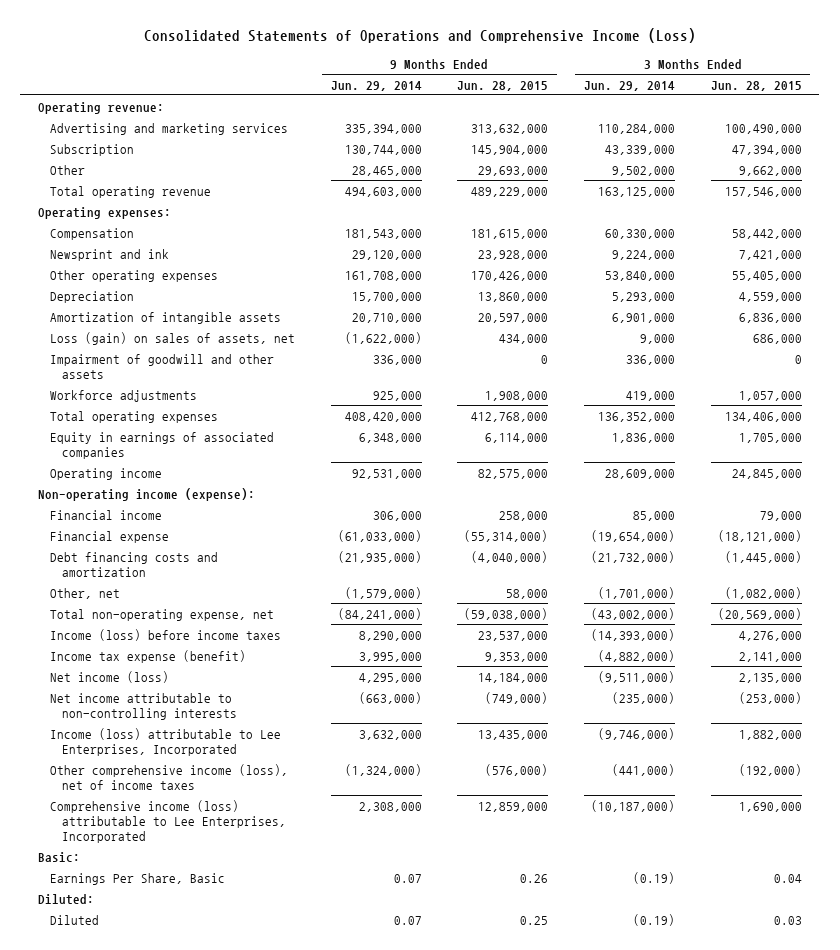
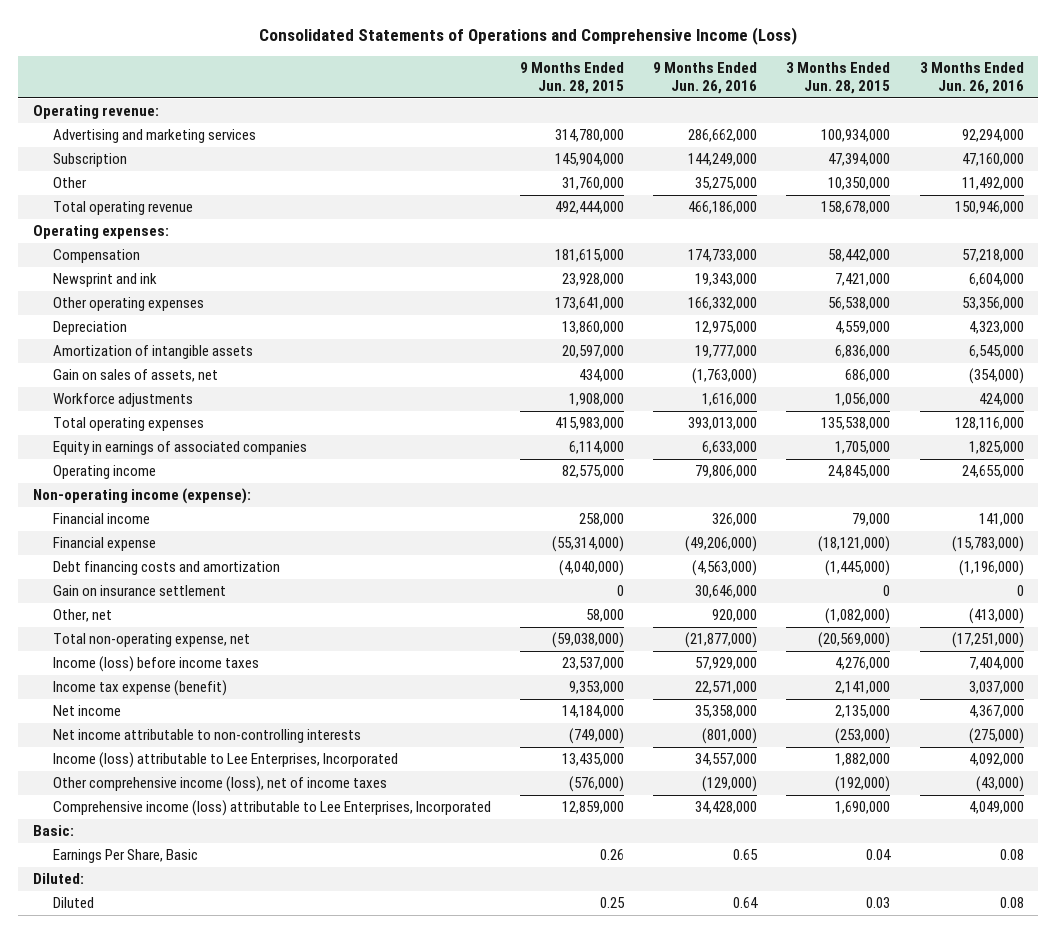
- | 9 Months Ended Jun. 29, 2014 | 9 Months Ended Jun. 28, 2015 | 3 Months Ended Jun. 29, 2014 | 3 Months Ended Jun. 28, 2015
+ | 9 Months Ended Jun. 28, 2015 | 9 Months Ended Jun. 26, 2016 | 3 Months Ended Jun. 28, 2015 | 3 Months Ended Jun. 26, 2016
- Advertising and marketing services | 335,394,000 | 313,632,000 | 110,284,000 | 100,490,000
+ Advertising and marketing services | 314,780,000 | 286,662,000 | 100,934,000 | 92,294,000
- Other | 28,465,000 | 29,693,000 | 9,502,000 | 9,662,000
- Total operating revenue | 494,603,000 | 489,229,000 | 163,125,000 | 157,546,000
+ Other | 31,760,000 | 35,275,000 | 10,350,000 | 11,492,000
+ Total operating revenue | 492,444,000 | 466,186,000 | 158,678,000 | 150,946,000
- Other operating expenses | 161,708,000 | 170,426,000 | 53,840,000 | 55,405,000
+ Other operating expenses | 173,641,000 | 166,332,000 | 56,538,000 | 53,356,000
- Loss (gain) on sales of assets, net | (1,622,000) | 434,000 | 9,000 | 686,000
- Impairment of goodwill and other assets | 336,000 | 0 | 336,000 | 0
- Workforce adjustments | 925,000 | 1,908,000 | 419,000 | 1,057,000
- Total operating expenses | 408,420,000 | 412,768,000 | 136,352,000 | 134,406,000
+ Gain on sales of assets, net | 434,000 | (1,763,000) | 686,000 | (354,000)
+ Workforce adjustments | 1,908,000 | 1,616,000 | 1,056,000 | 424,000
+ Total operating expenses | 415,983,000 | 393,013,000 | 135,538,000 | 128,116,000
+ Gain on insurance settlement | 0 | 30,646,000 | 0 | 0
- Net income (loss) | 4,295,000 | 14,184,000 | (9,511,000) | 2,135,000
+ Net income | 14,184,000 | 35,358,000 | 2,135,000 | 4,367,000

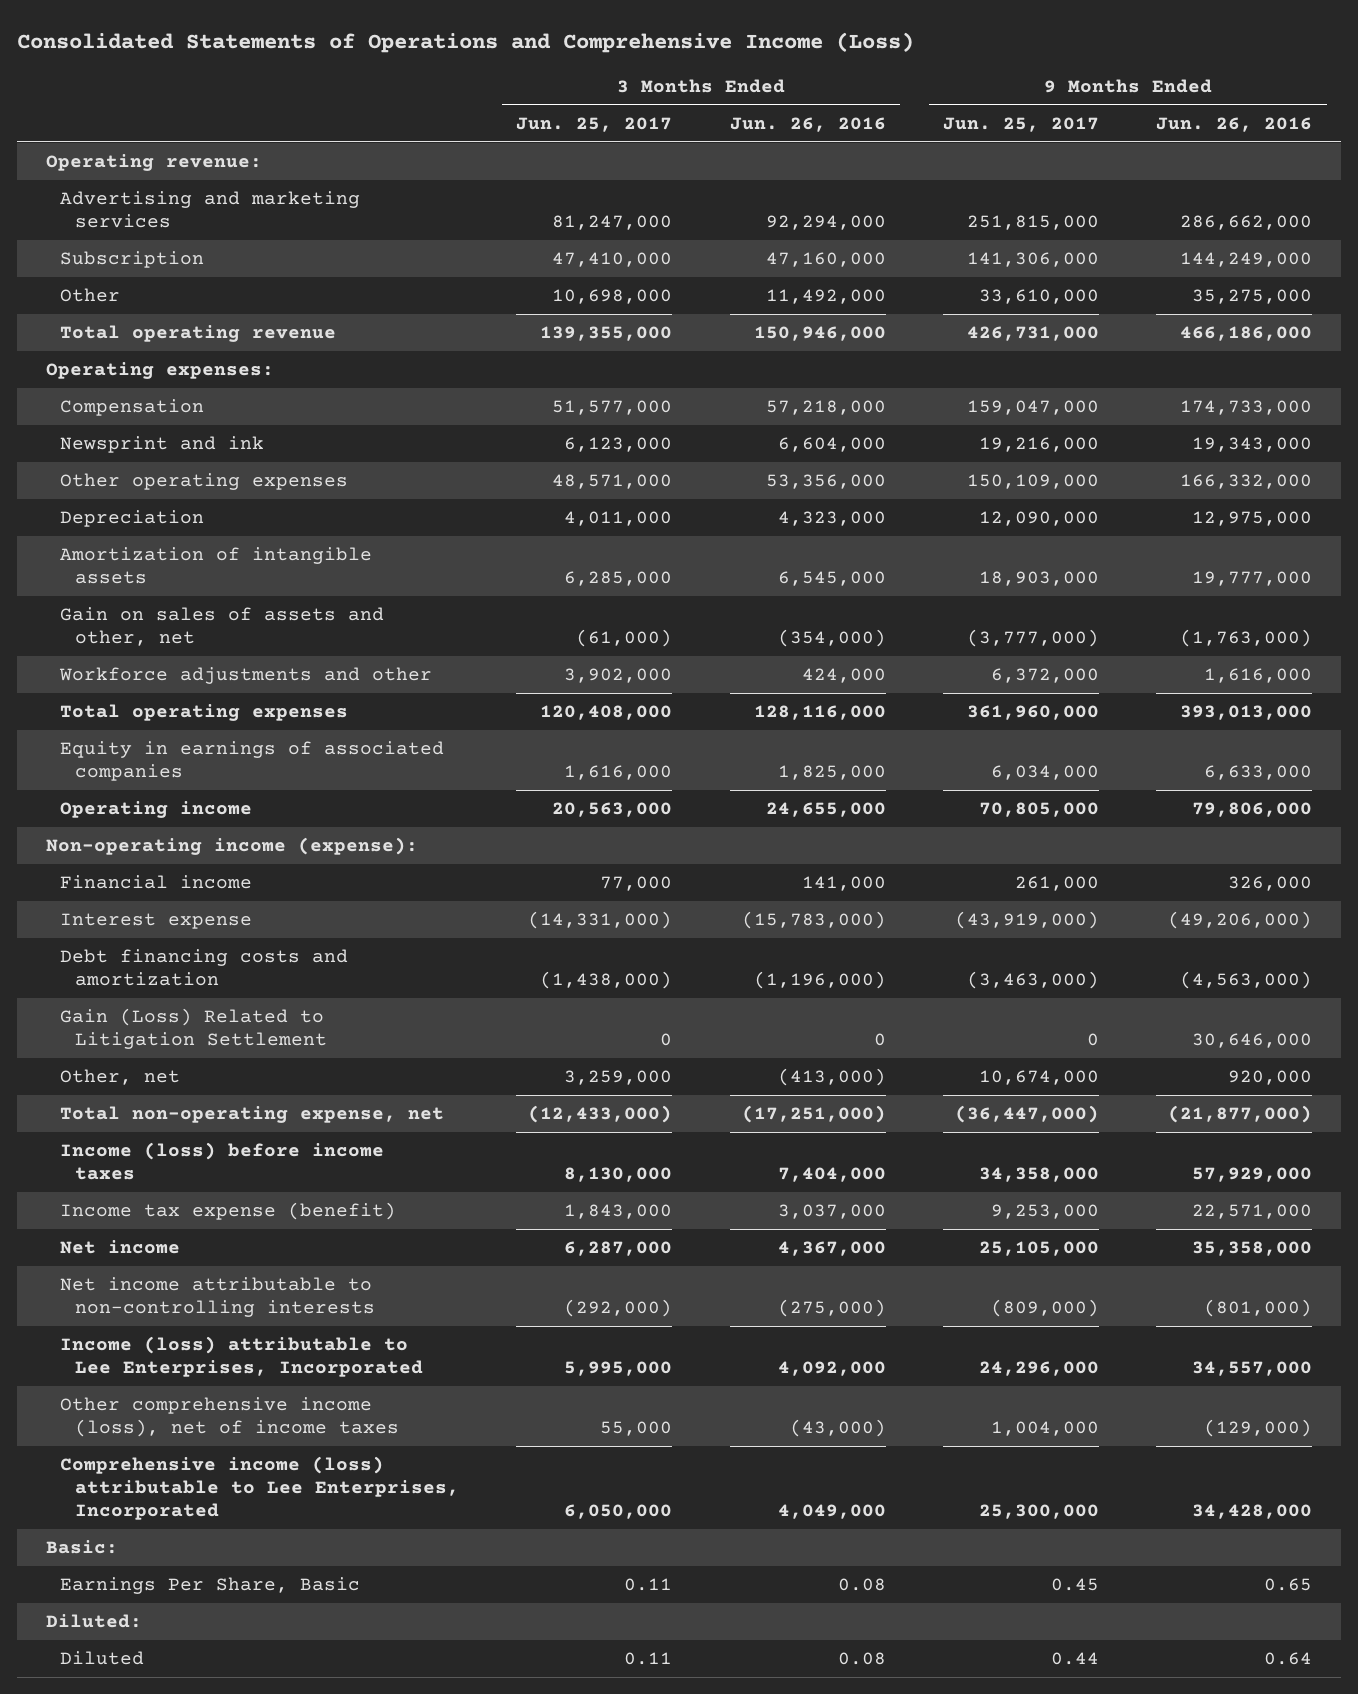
- | 9 Months Ended Jun. 28, 2015 | 9 Months Ended Jun. 26, 2016 | 3 Months Ended Jun. 28, 2015 | 3 Months Ended Jun. 26, 2016
+ | 3 Months Ended Jun. 25, 2017 | 3 Months Ended Jun. 26, 2016 | 9 Months Ended Jun. 25, 2017 | 9 Months Ended Jun. 26, 2016
- Gain on sales of assets, net | 434,000 | (1,763,000) | 686,000 | (354,000)
- Workforce adjustments | 1,908,000 | 1,616,000 | 1,056,000 | 424,000
+ Gain on sales of assets and other, net | (61,000) | (354,000) | (3,777,000) | (1,763,000)
+ Workforce adjustments and other | 3,902,000 | 424,000 | 6,372,000 | 1,616,000
- Financial expense | (55,314,000) | (49,206,000) | (18,121,000) | (15,783,000)
+ Interest expense | (14,331,000) | (15,783,000) | (43,919,000) | (49,206,000)
- Gain on insurance settlement | 0 | 30,646,000 | 0 | 0
+ Gain (Loss) Related to Litigation Settlement | 0 | 0 | 0 | 30,646,000

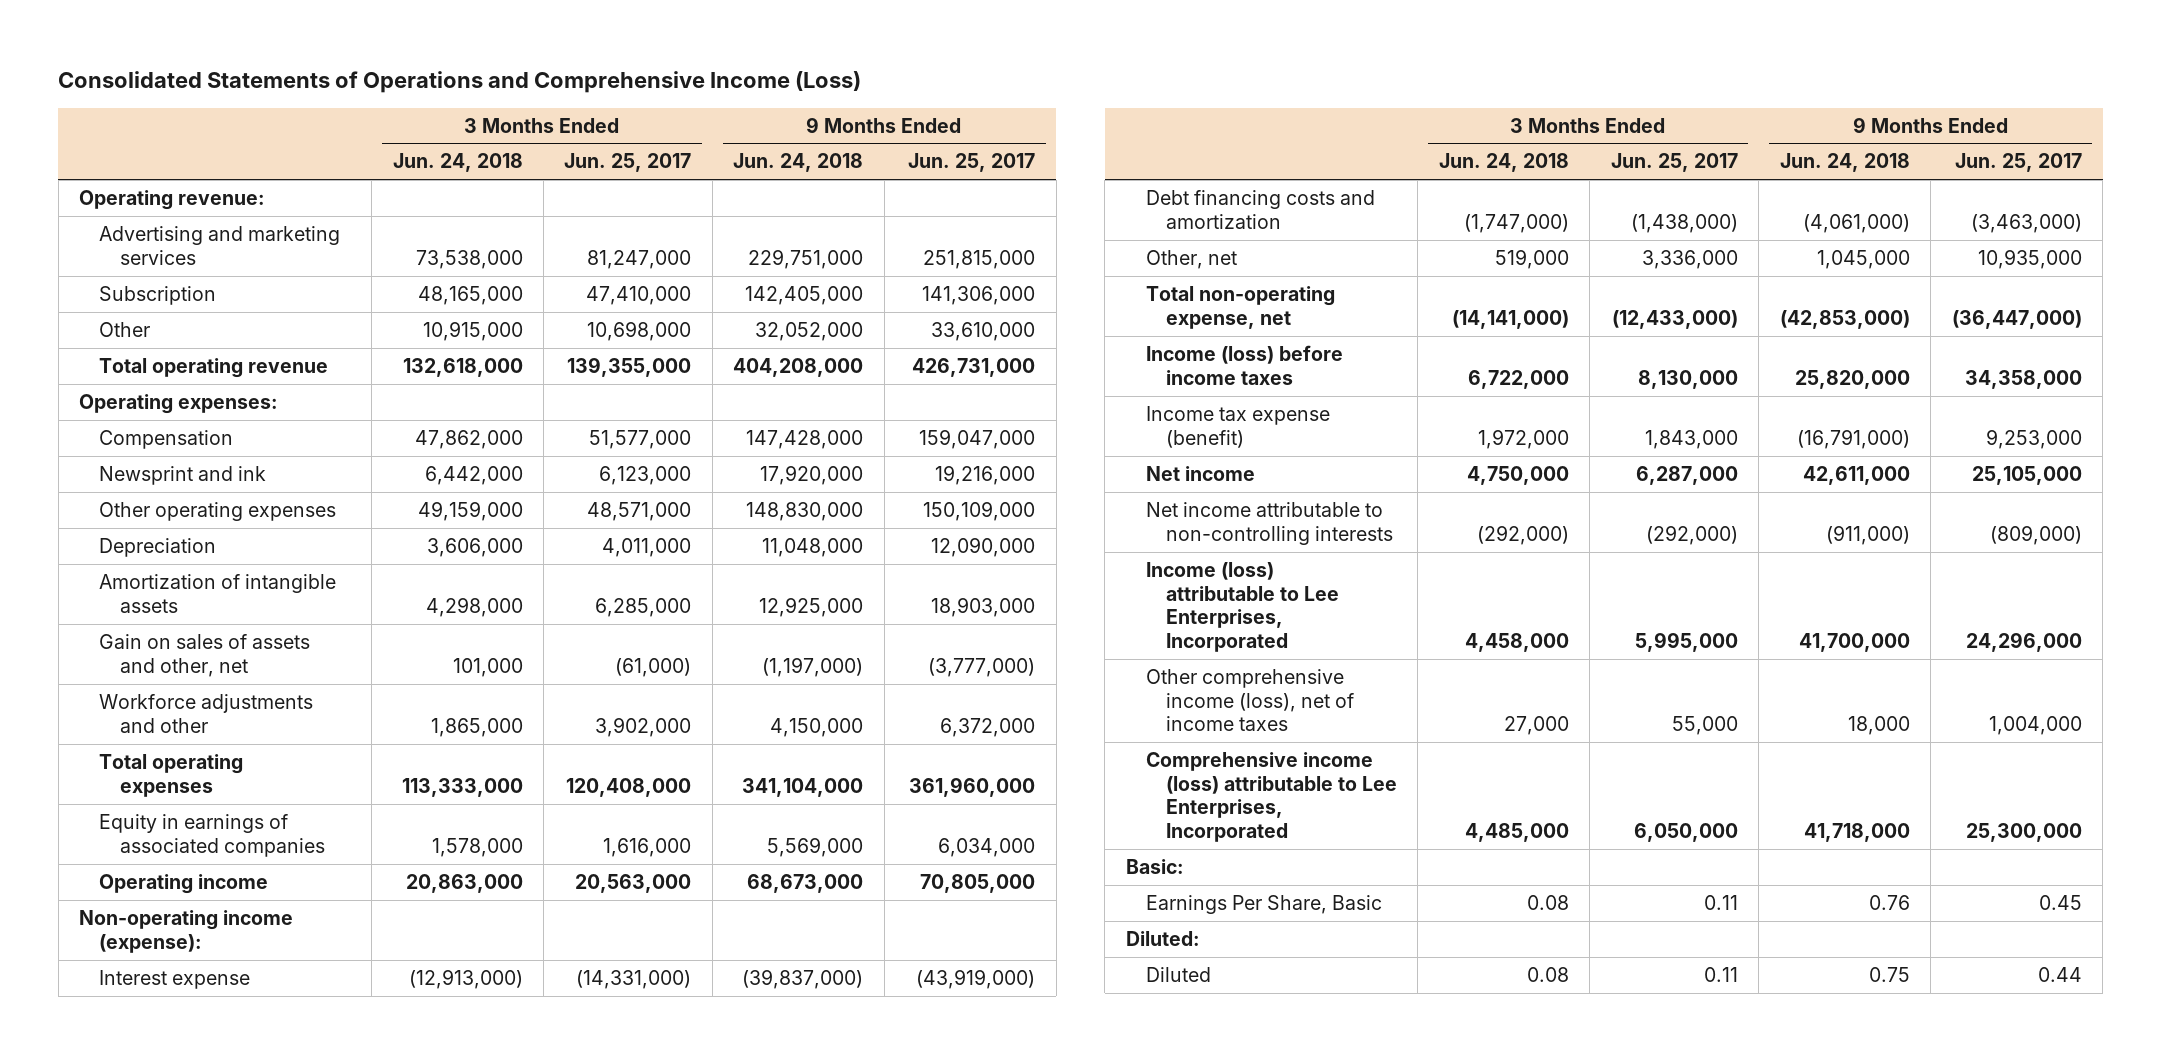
- | 3 Months Ended Jun. 25, 2017 | 3 Months Ended Jun. 26, 2016 | 9 Months Ended Jun. 25, 2017 | 9 Months Ended Jun. 26, 2016
+ | 3 Months Ended Jun. 24, 2018 | 3 Months Ended Jun. 25, 2017 | 9 Months Ended Jun. 24, 2018 | 9 Months Ended Jun. 25, 2017
- Financial income | 77,000 | 141,000 | 261,000 | 326,000
- Gain (Loss) Related to Litigation Settlement | 0 | 0 | 0 | 30,646,000
- Other, net | 3,259,000 | (413,000) | 10,674,000 | 920,000
+ Other, net | 519,000 | 3,336,000 | 1,045,000 | 10,935,000

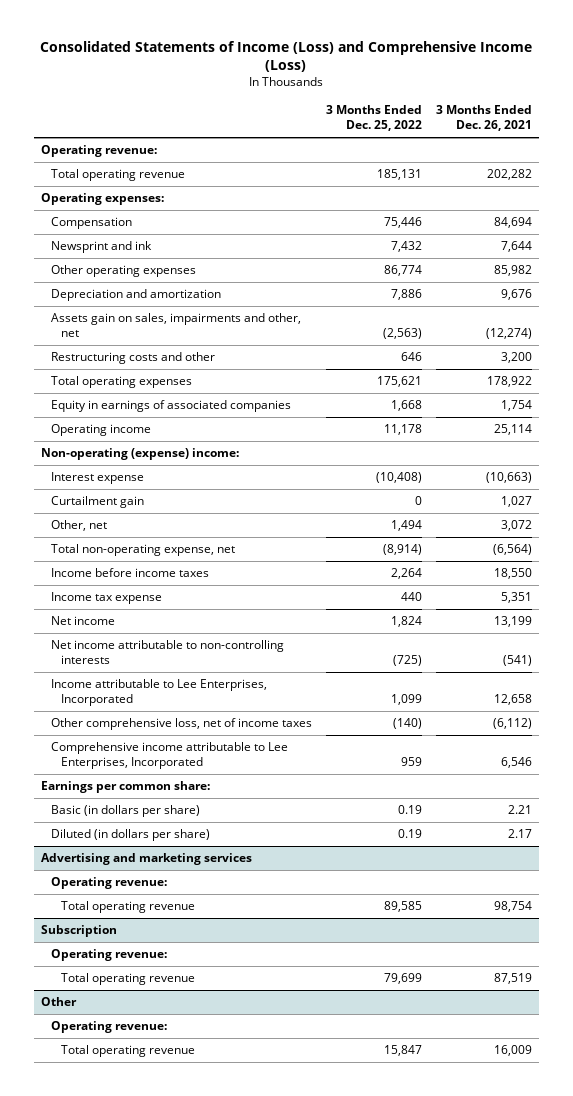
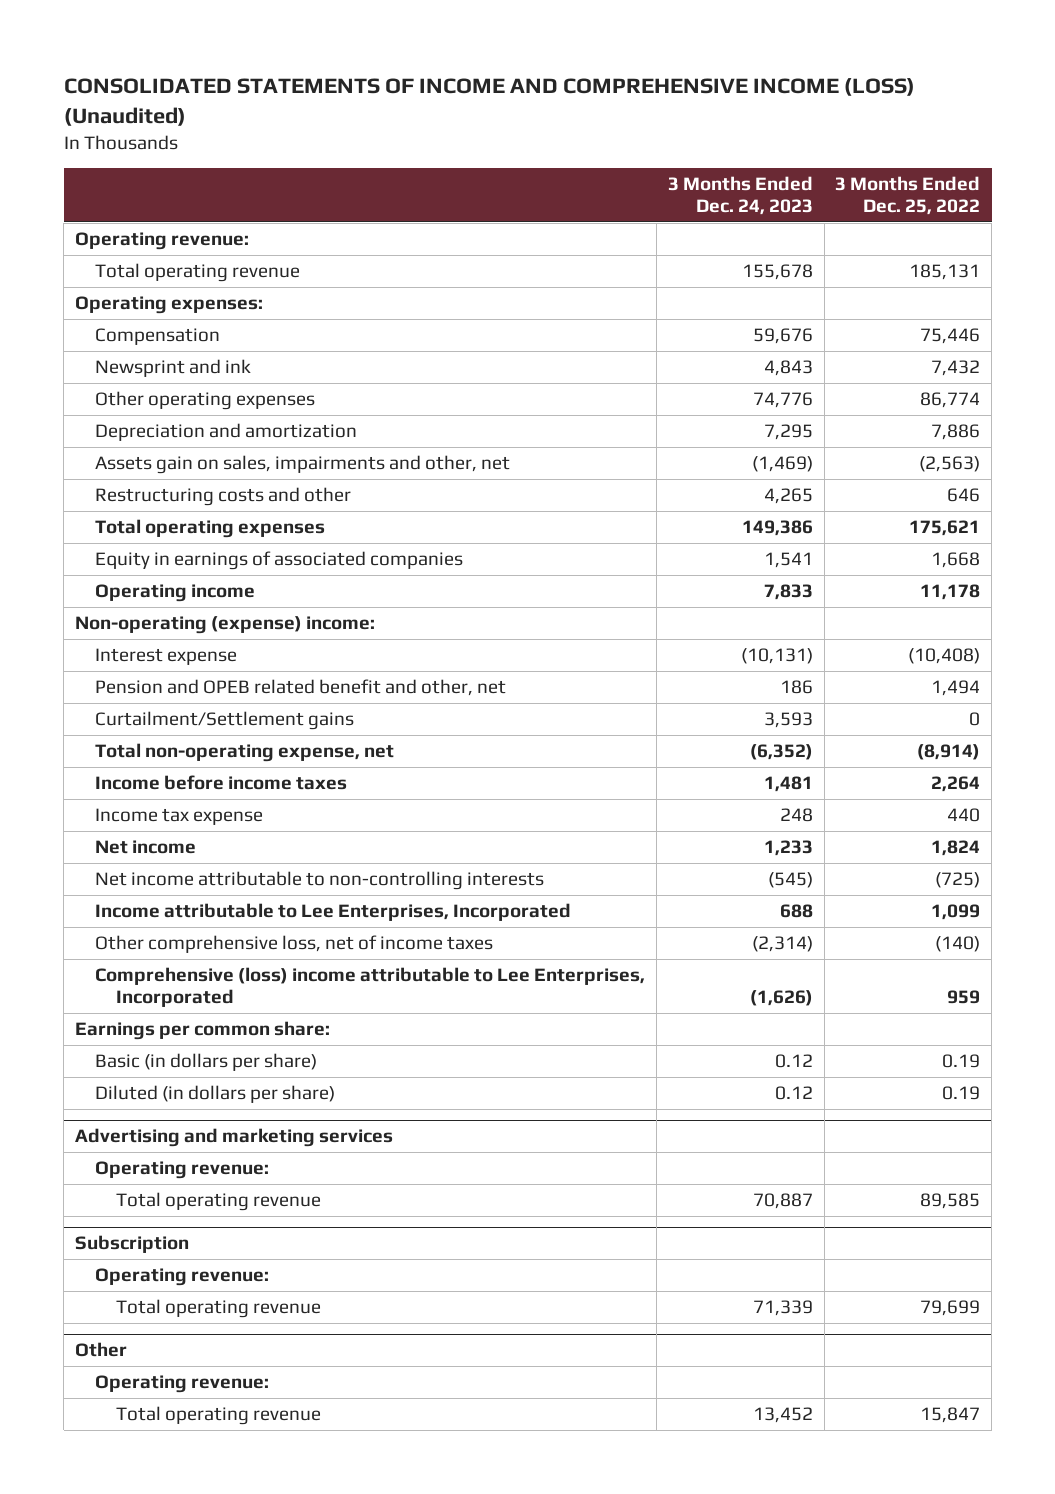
- Consolidated Statements of Income (Loss) and Comprehensive Income (Loss)
+ CONSOLIDATED STATEMENTS OF INCOME AND COMPREHENSIVE INCOME (LOSS) (Unaudited)
- | 3 Months Ended Dec. 25, 2022 | 3 Months Ended Dec. 26, 2021
+ | 3 Months Ended Dec. 24, 2023 | 3 Months Ended Dec. 25, 2022
- Curtailment gain | 0 | 1,027
- Other, net | 1,494 | 3,072
+ Pension and OPEB related benefit and other, net | 186 | 1,494
+ Curtailment/Settlement gains | 3,593 | 0
- Comprehensive income attributable to Lee Enterprises, Incorporated | 959 | 6,546
+ Comprehensive (loss) income attributable to Lee Enterprises, Incorporated | (1,626) | 959

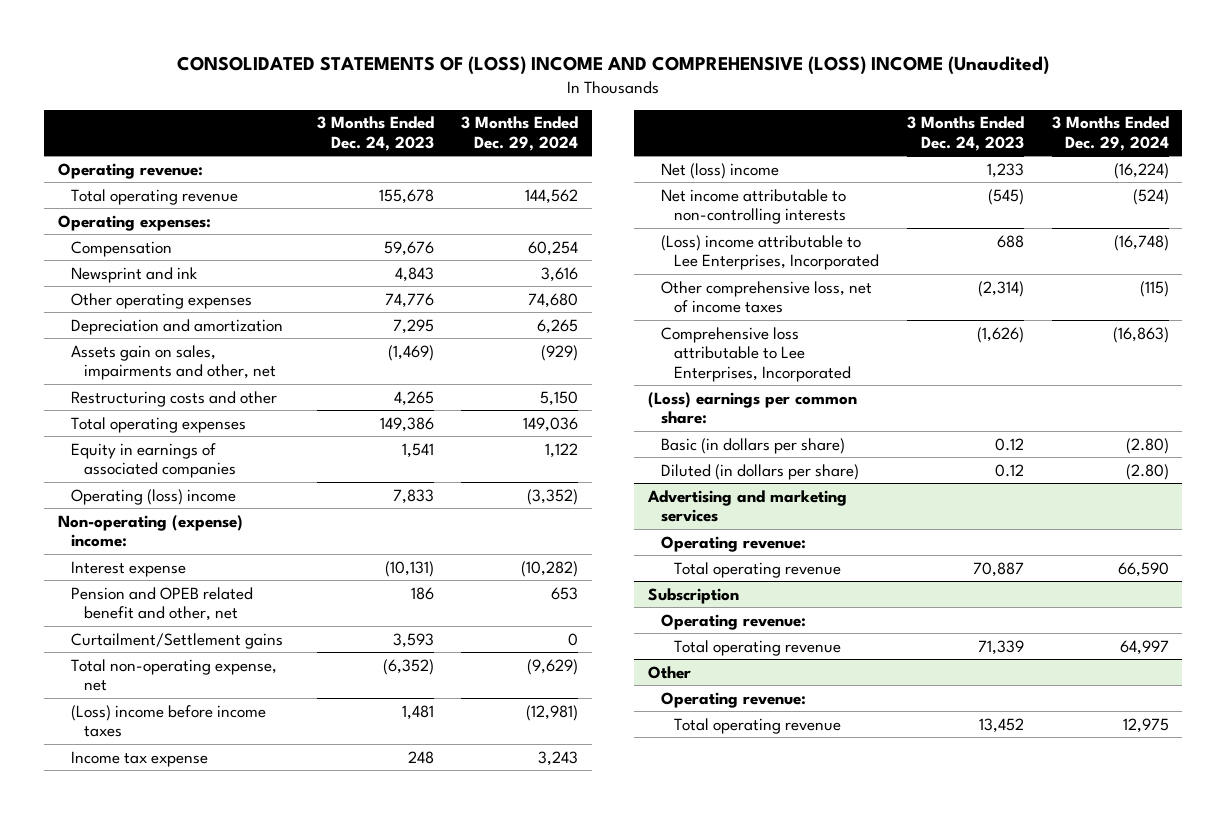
- CONSOLIDATED STATEMENTS OF INCOME AND COMPREHENSIVE INCOME (LOSS) (Unaudited)
+ CONSOLIDATED STATEMENTS OF (LOSS) INCOME AND COMPREHENSIVE (LOSS) INCOME (Unaudited)
- | 3 Months Ended Dec. 24, 2023 | 3 Months Ended Dec. 25, 2022
+ | 3 Months Ended Dec. 24, 2023 | 3 Months Ended Dec. 29, 2024
- Operating income | 7,833 | 11,178
+ Operating (loss) income | 7,833 | (3,352)
- Income before income taxes | 1,481 | 2,264
+ (Loss) income before income taxes | 1,481 | (12,981)
- Net income | 1,233 | 1,824
+ Net (loss) income | 1,233 | (16,224)
- Income attributable to Lee Enterprises, Incorporated | 688 | 1,099
+ (Loss) income attributable to Lee Enterprises, Incorporated | 688 | (16,748)
- Comprehensive (loss) income attributable to Lee Enterprises, Incorporated | (1,626) | 959
- Earnings per common share:
+ Comprehensive loss attributable to Lee Enterprises, Incorporated | (1,626) | (16,863)
+ (Loss) earnings per common share:

